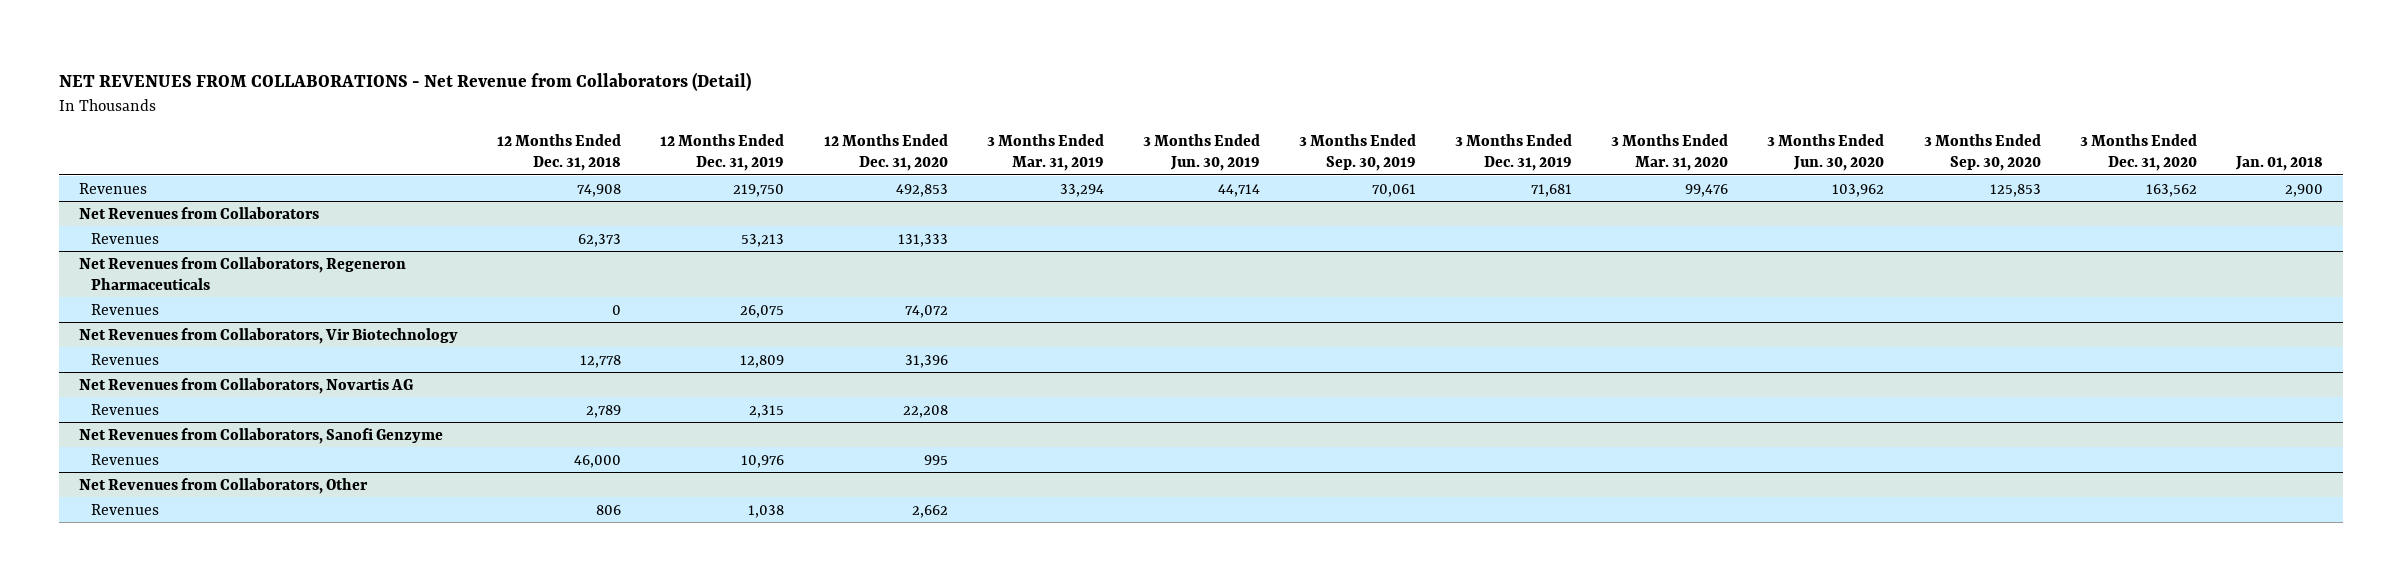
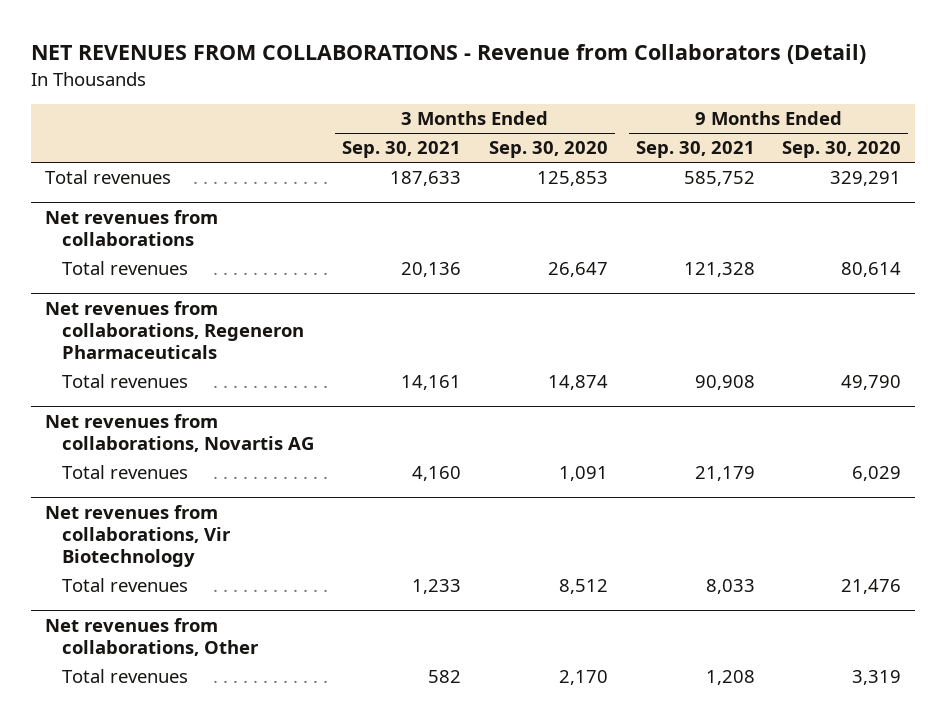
- NET REVENUES FROM COLLABORATIONS - Net Revenue from Collaborators (Detail)
+ NET REVENUES FROM COLLABORATIONS - Revenue from Collaborators (Detail)
- | 12 Months Ended Dec. 31, 2018 | 12 Months Ended Dec. 31, 2019 | 12 Months Ended Dec. 31, 2020 | 3 Months Ended Mar. 31, 2019 | 3 Months Ended Jun. 30, 2019 | 3 Months Ended Sep. 30, 2019 | 3 Months Ended Dec. 31, 2019 | 3 Months Ended Mar. 31, 2020 | 3 Months Ended Jun. 30, 2020 | 3 Months Ended Sep. 30, 2020 | 3 Months Ended Dec. 31, 2020 | Jan. 01, 2018
+ | 3 Months Ended Sep. 30, 2021 | 3 Months Ended Sep. 30, 2020 | 9 Months Ended Sep. 30, 2021 | 9 Months Ended Sep. 30, 2020
- Revenues | 74,908 | 219,750 | 492,853 | 33,294 | 44,714 | 70,061 | 71,681 | 99,476 | 103,962 | 125,853 | 163,562 | 2,900
- Net Revenues from Collaborators
- Revenues | 62,373 | 53,213 | 131,333 | | | | | | | | |
- Net Revenues from Collaborators, Regeneron Pharmaceuticals
- Revenues | 0 | 26,075 | 74,072 | | | | | | | | |
- Net Revenues from Collaborators, Vir Biotechnology
- Revenues | 12,778 | 12,809 | 31,396 | | | | | | | | |
- Net Revenues from Collaborators, Novartis AG
- Revenues | 2,789 | 2,315 | 22,208 | | | | | | | | |
- Net Revenues from Collaborators, Sanofi Genzyme
- Revenues | 46,000 | 10,976 | 995 | | | | | | | | |
- Net Revenues from Collaborators, Other
- Revenues | 806 | 1,038 | 2,662 | | | | | | | | |
+ Total revenues | 187,633 | 125,853 | 585,752 | 329,291
+ Net revenues from collaborations
+ Total revenues | 20,136 | 26,647 | 121,328 | 80,614
+ Net revenues from collaborations, Regeneron Pharmaceuticals
+ Total revenues | 14,161 | 14,874 | 90,908 | 49,790
+ Net revenues from collaborations, Novartis AG
+ Total revenues | 4,160 | 1,091 | 21,179 | 6,029
+ Net revenues from collaborations, Vir Biotechnology
+ Total revenues | 1,233 | 8,512 | 8,033 | 21,476
+ Net revenues from collaborations, Other
+ Total revenues | 582 | 2,170 | 1,208 | 3,319

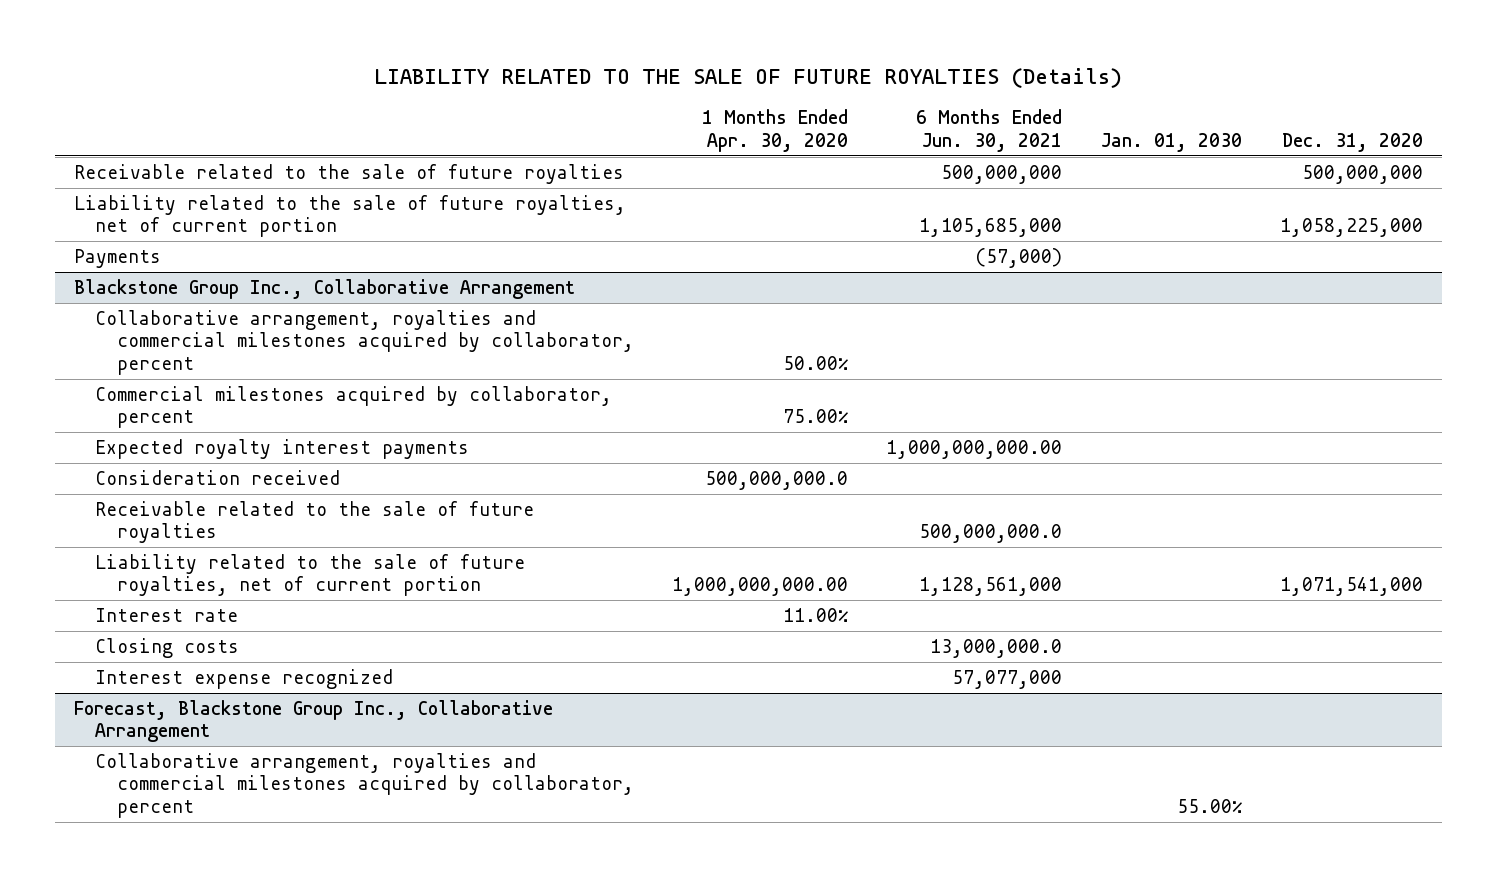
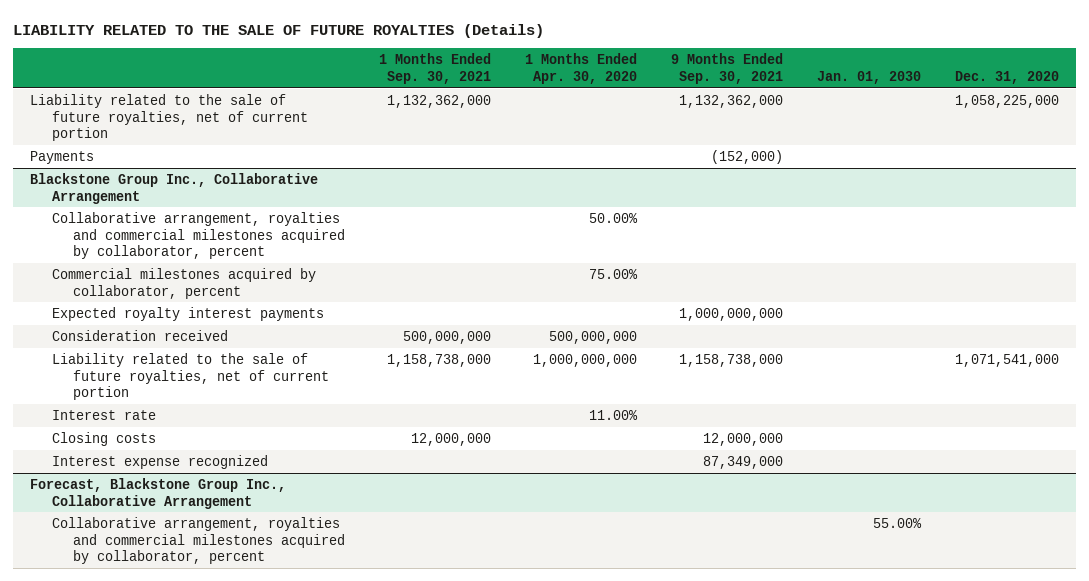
- | 1 Months Ended Apr. 30, 2020 | 6 Months Ended Jun. 30, 2021 | Jan. 01, 2030 | Dec. 31, 2020
+ | 1 Months Ended Sep. 30, 2021 | 1 Months Ended Apr. 30, 2020 | 9 Months Ended Sep. 30, 2021 | Jan. 01, 2030 | Dec. 31, 2020
- Receivable related to the sale of future royalties | | 500,000,000 | | 500,000,000
@ Blackstone Group Inc., Collaborative Arrangement
- Consideration received | 500,000,000.0 | | |
- Receivable related to the sale of future royalties | | 500,000,000.0 | |
- Liability related to the sale of future royalties, net of current portion | 1,000,000,000.00 | 1,128,561,000 | | 1,071,541,000
+ Consideration received | 500,000,000 | 500,000,000 | | |
+ Liability related to the sale of future royalties, net of current portion | 1,158,738,000 | 1,000,000,000 | 1,158,738,000 | | 1,071,541,000

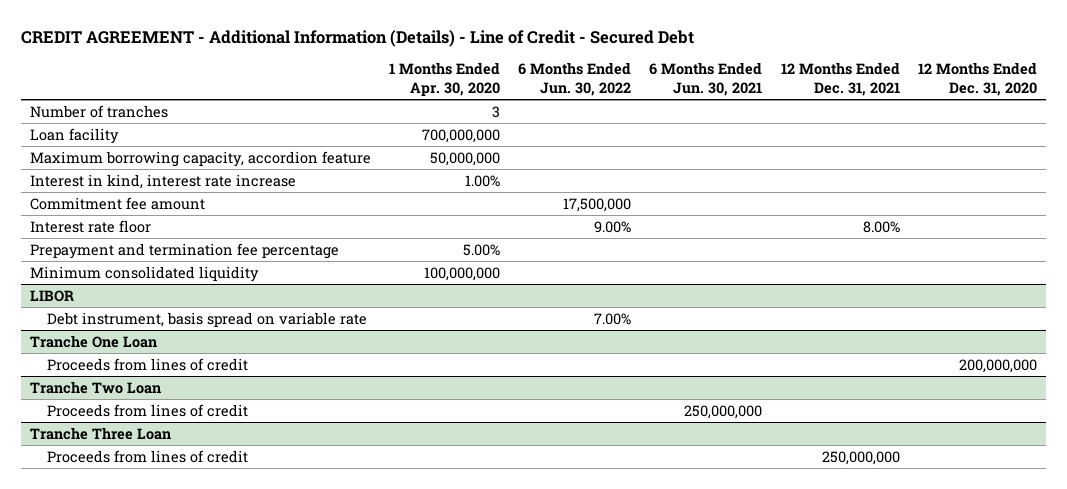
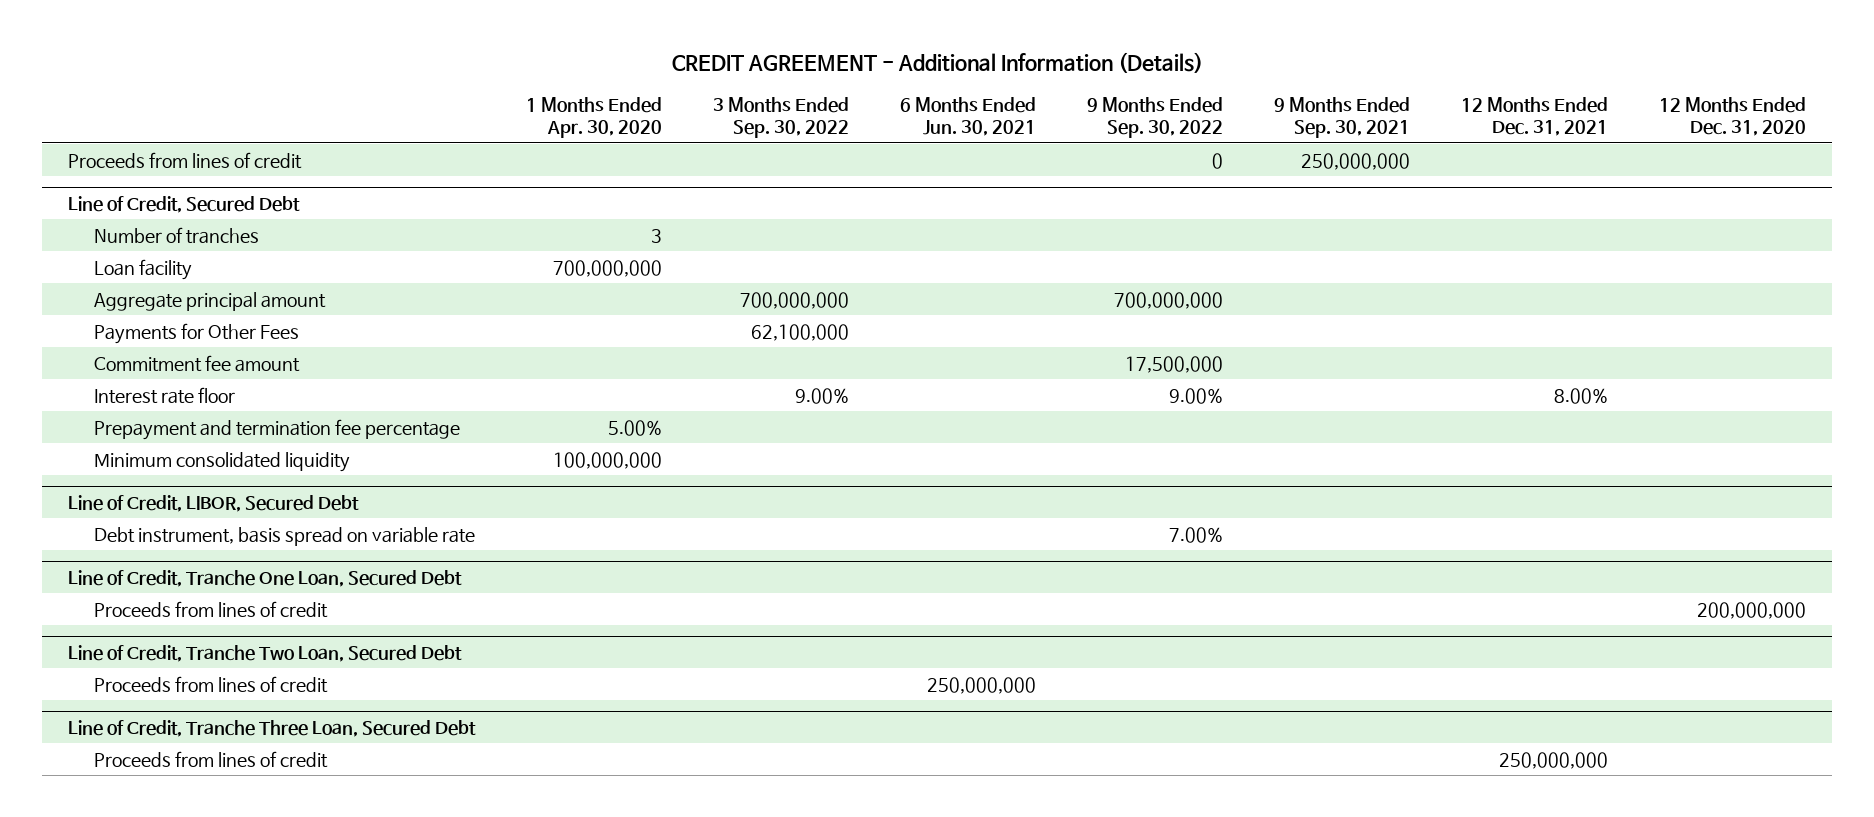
- CREDIT AGREEMENT - Additional Information (Details) - Line of Credit - Secured Debt
+ CREDIT AGREEMENT - Additional Information (Details)
- | 1 Months Ended Apr. 30, 2020 | 6 Months Ended Jun. 30, 2022 | 6 Months Ended Jun. 30, 2021 | 12 Months Ended Dec. 31, 2021 | 12 Months Ended Dec. 31, 2020
+ | 1 Months Ended Apr. 30, 2020 | 3 Months Ended Sep. 30, 2022 | 6 Months Ended Jun. 30, 2021 | 9 Months Ended Sep. 30, 2022 | 9 Months Ended Sep. 30, 2021 | 12 Months Ended Dec. 31, 2021 | 12 Months Ended Dec. 31, 2020
- Number of tranches | 3 | | | |
- Loan facility | 700,000,000 | | | |
- Maximum borrowing capacity, accordion feature | 50,000,000 | | | |
- Interest in kind, interest rate increase | 1.00% | | | |
- Commitment fee amount | | 17,500,000 | | |
- Interest rate floor | | 9.00% | | 8.00% |
- Prepayment and termination fee percentage | 5.00% | | | |
- Minimum consolidated liquidity | 100,000,000 | | | |
- LIBOR
+ Proceeds from lines of credit | | | | 0 | 250,000,000 | |
+ Line of Credit, Secured Debt
+ Number of tranches | 3 | | | | | |
+ Loan facility | 700,000,000 | | | | | |
+ Aggregate principal amount | | 700,000,000 | | 700,000,000 | | |
+ Payments for Other Fees | | 62,100,000 | | | | |
+ Commitment fee amount | | | | 17,500,000 | | |
+ Interest rate floor | | 9.00% | | 9.00% | | 8.00% |
+ Prepayment and termination fee percentage | 5.00% | | | | | |
+ Minimum consolidated liquidity | 100,000,000 | | | | | |
+ Line of Credit, LIBOR, Secured Debt
- Tranche One Loan
+ Line of Credit, Tranche One Loan, Secured Debt
- Tranche Two Loan
+ Line of Credit, Tranche Two Loan, Secured Debt
- Tranche Three Loan
+ Line of Credit, Tranche Three Loan, Secured Debt

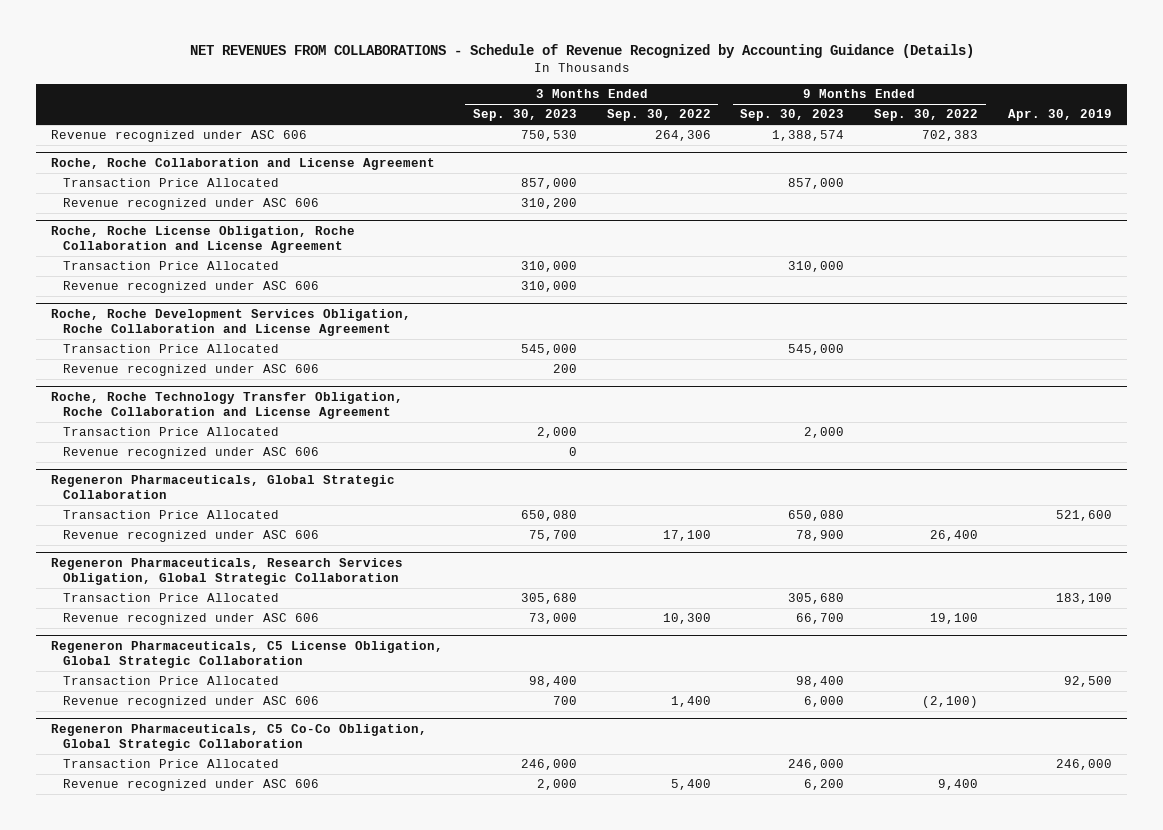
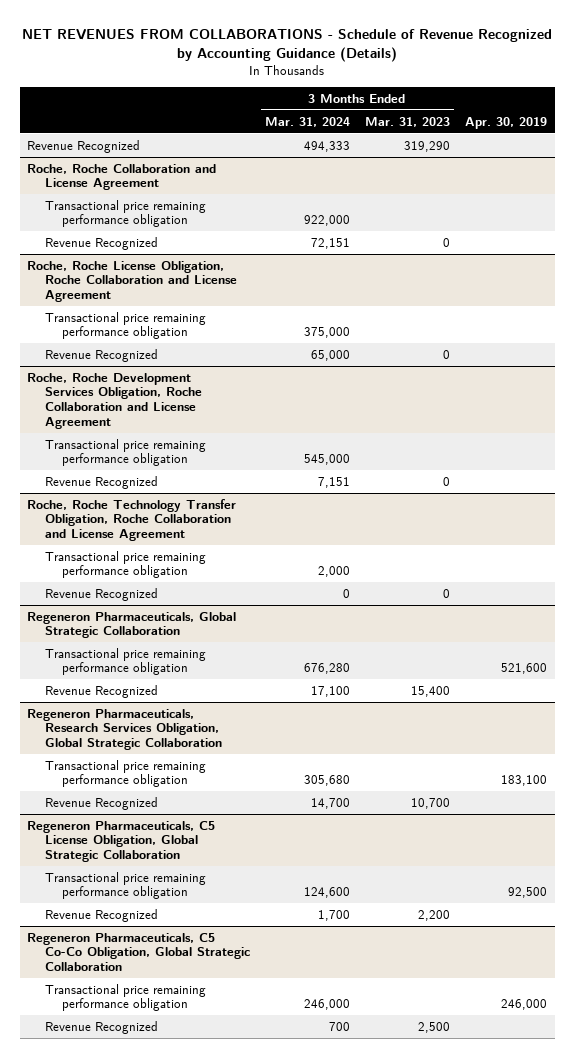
- | 3 Months Ended Sep. 30, 2023 | 3 Months Ended Sep. 30, 2022 | 9 Months Ended Sep. 30, 2023 | 9 Months Ended Sep. 30, 2022 | Apr. 30, 2019
+ | 3 Months Ended Mar. 31, 2024 | 3 Months Ended Mar. 31, 2023 | Apr. 30, 2019
- Revenue recognized under ASC 606 | 750,530 | 264,306 | 1,388,574 | 702,383 |
+ Revenue Recognized | 494,333 | 319,290 |
@ Roche, Roche Collaboration and License Agreement
- Transaction Price Allocated | 857,000 | | 857,000 | |
- Revenue recognized under ASC 606 | 310,200 | | | |
+ Transactional price remaining performance obligation | 922,000 | |
+ Revenue Recognized | 72,151 | 0 |
@ Roche, Roche License Obligation, Roche Collaboration and License Agreement
- Transaction Price Allocated | 310,000 | | 310,000 | |
- Revenue recognized under ASC 606 | 310,000 | | | |
+ Transactional price remaining performance obligation | 375,000 | |
+ Revenue Recognized | 65,000 | 0 |
@ Roche, Roche Development Services Obligation, Roche Collaboration and License Agreement
- Transaction Price Allocated | 545,000 | | 545,000 | |
- Revenue recognized under ASC 606 | 200 | | | |
+ Transactional price remaining performance obligation | 545,000 | |
+ Revenue Recognized | 7,151 | 0 |
@ Roche, Roche Technology Transfer Obligation, Roche Collaboration and License Agreement
- Transaction Price Allocated | 2,000 | | 2,000 | |
- Revenue recognized under ASC 606 | 0 | | | |
+ Transactional price remaining performance obligation | 2,000 | |
+ Revenue Recognized | 0 | 0 |
@ Regeneron Pharmaceuticals, Global Strategic Collaboration
- Transaction Price Allocated | 650,080 | | 650,080 | | 521,600
- Revenue recognized under ASC 606 | 75,700 | 17,100 | 78,900 | 26,400 |
+ Transactional price remaining performance obligation | 676,280 | | 521,600
+ Revenue Recognized | 17,100 | 15,400 |
@ Regeneron Pharmaceuticals, Research Services Obligation, Global Strategic Collaboration
- Transaction Price Allocated | 305,680 | | 305,680 | | 183,100
- Revenue recognized under ASC 606 | 73,000 | 10,300 | 66,700 | 19,100 |
+ Transactional price remaining performance obligation | 305,680 | | 183,100
+ Revenue Recognized | 14,700 | 10,700 |
@ Regeneron Pharmaceuticals, C5 License Obligation, Global Strategic Collaboration
- Transaction Price Allocated | 98,400 | | 98,400 | | 92,500
- Revenue recognized under ASC 606 | 700 | 1,400 | 6,000 | (2,100) |
+ Transactional price remaining performance obligation | 124,600 | | 92,500
+ Revenue Recognized | 1,700 | 2,200 |
@ Regeneron Pharmaceuticals, C5 Co-Co Obligation, Global Strategic Collaboration
- Transaction Price Allocated | 246,000 | | 246,000 | | 246,000
- Revenue recognized under ASC 606 | 2,000 | 5,400 | 6,200 | 9,400 |
+ Transactional price remaining performance obligation | 246,000 | | 246,000
+ Revenue Recognized | 700 | 2,500 |

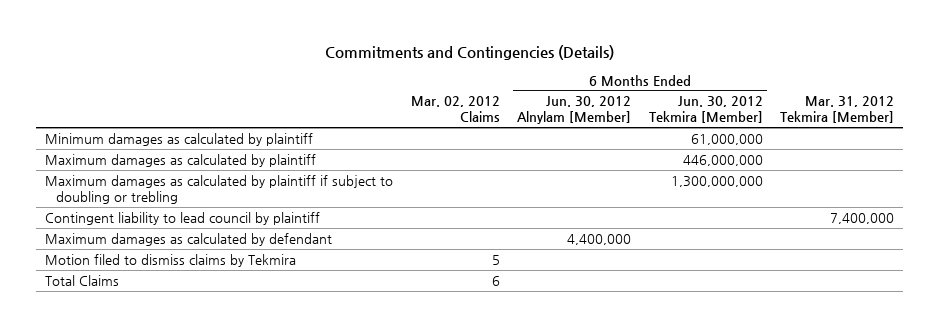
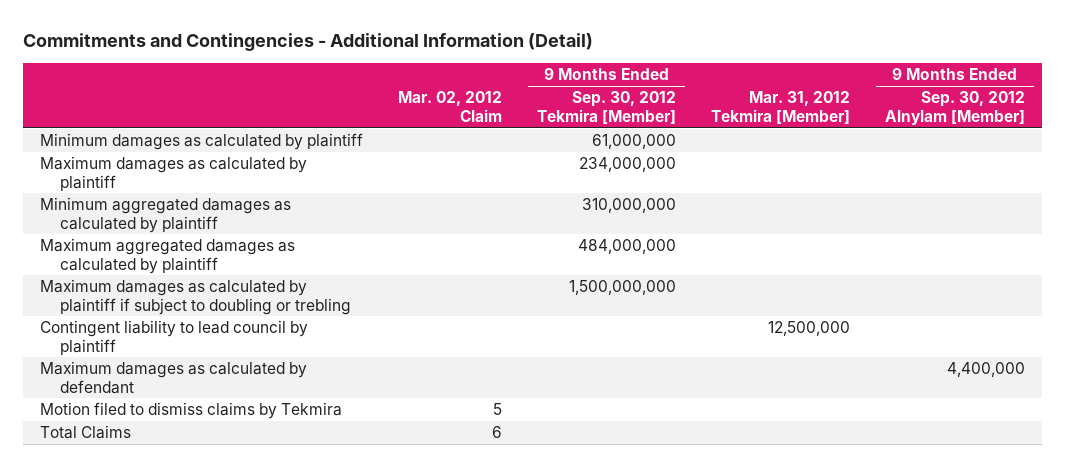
- Commitments and Contingencies (Details)
+ Commitments and Contingencies - Additional Information (Detail)
- | Mar. 02, 2012 Claims | 6 Months Ended Jun. 30, 2012 Alnylam [Member] | 6 Months Ended Jun. 30, 2012 Tekmira [Member] | Mar. 31, 2012 Tekmira [Member]
+ | Mar. 02, 2012 Claim | 9 Months Ended Sep. 30, 2012 Tekmira [Member] | Mar. 31, 2012 Tekmira [Member] | 9 Months Ended Sep. 30, 2012 Alnylam [Member]
+ Minimum aggregated damages as calculated by plaintiff | | 310,000,000 | |
+ Maximum aggregated damages as calculated by plaintiff | | 484,000,000 | |
- Contingent liability to lead council by plaintiff | | | | 7,400,000
+ Contingent liability to lead council by plaintiff | | | 12,500,000 |

